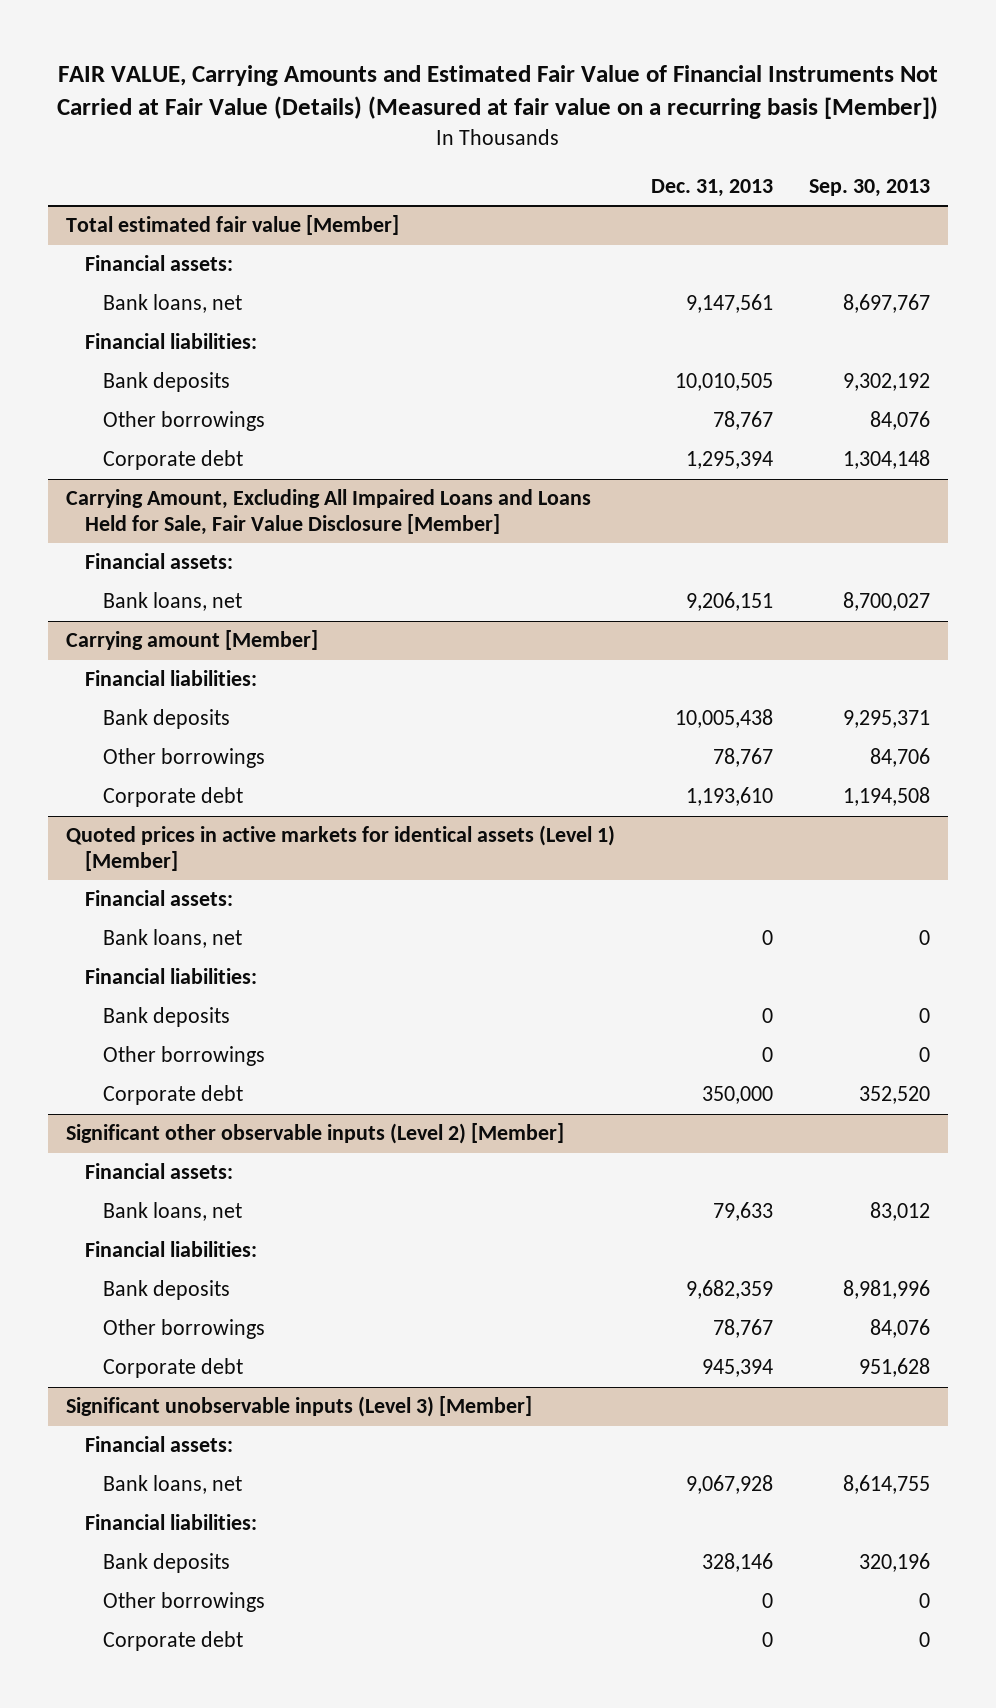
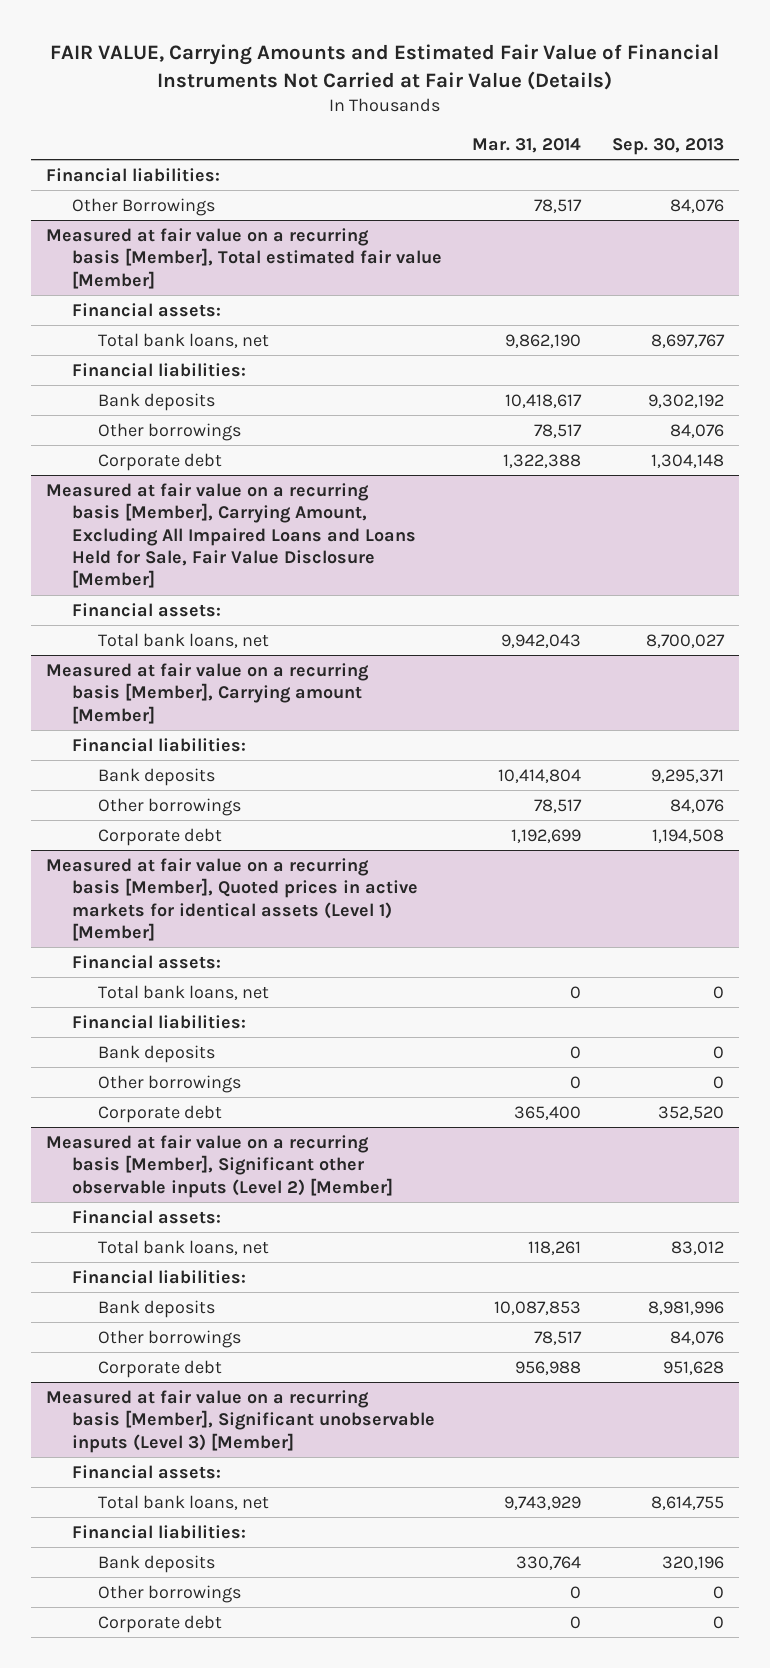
- FAIR VALUE, Carrying Amounts and Estimated Fair Value of Financial Instruments Not Carried at Fair Value (Details) (Measured at fair value on a recurring basis [Member])
+ FAIR VALUE, Carrying Amounts and Estimated Fair Value of Financial Instruments Not Carried at Fair Value (Details)
- | Dec. 31, 2013 | Sep. 30, 2013
+ | Mar. 31, 2014 | Sep. 30, 2013
- Total estimated fair value [Member]
+ Financial liabilities:
+ Other Borrowings | 78,517 | 84,076
+ Measured at fair value on a recurring basis [Member], Total estimated fair value [Member]
- Bank loans, net | 9,147,561 | 8,697,767
+ Total bank loans, net | 9,862,190 | 8,697,767
- Carrying Amount, Excluding All Impaired Loans and Loans Held for Sale, Fair Value Disclosure [Member]
+ Measured at fair value on a recurring basis [Member], Carrying Amount, Excluding All Impaired Loans and Loans Held for Sale, Fair Value Disclosure [Member]
- Bank loans, net | 9,206,151 | 8,700,027
- Carrying amount [Member]
+ Total bank loans, net | 9,942,043 | 8,700,027
+ Measured at fair value on a recurring basis [Member], Carrying amount [Member]
- Other borrowings | 78,767 | 84,706
+ Other borrowings | 78,517 | 84,076
- Quoted prices in active markets for identical assets (Level 1) [Member]
+ Measured at fair value on a recurring basis [Member], Quoted prices in active markets for identical assets (Level 1) [Member]
- Bank loans, net | 0 | 0
+ Total bank loans, net | 0 | 0
- Significant other observable inputs (Level 2) [Member]
+ Measured at fair value on a recurring basis [Member], Significant other observable inputs (Level 2) [Member]
- Bank loans, net | 79,633 | 83,012
+ Total bank loans, net | 118,261 | 83,012
- Significant unobservable inputs (Level 3) [Member]
+ Measured at fair value on a recurring basis [Member], Significant unobservable inputs (Level 3) [Member]
- Bank loans, net | 9,067,928 | 8,614,755
+ Total bank loans, net | 9,743,929 | 8,614,755

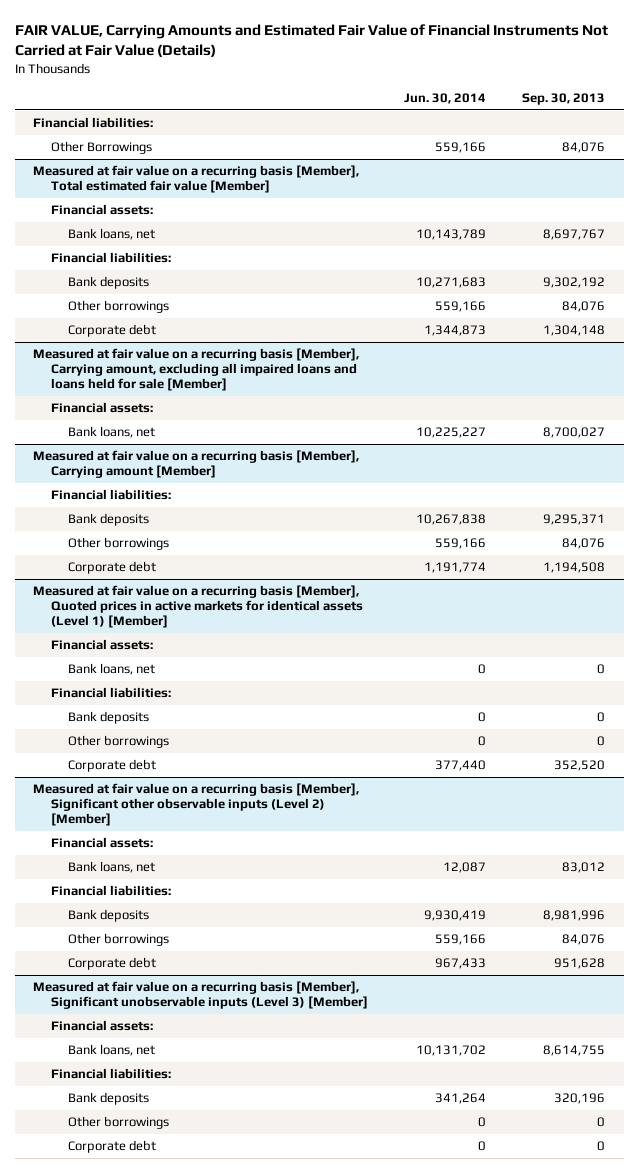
- | Mar. 31, 2014 | Sep. 30, 2013
+ | Jun. 30, 2014 | Sep. 30, 2013
@ Measured at fair value on a recurring basis [Member], Total estimated fair value [Member]
- Total bank loans, net | 9,862,190 | 8,697,767
+ Bank loans, net | 10,143,789 | 8,697,767
- Measured at fair value on a recurring basis [Member], Carrying Amount, Excluding All Impaired Loans and Loans Held for Sale, Fair Value Disclosure [Member]
+ Measured at fair value on a recurring basis [Member], Carrying amount, excluding all impaired loans and loans held for sale [Member]
- Total bank loans, net | 9,942,043 | 8,700,027
+ Bank loans, net | 10,225,227 | 8,700,027
@ Measured at fair value on a recurring basis [Member], Quoted prices in active markets for identical assets (Level 1) [Member]
- Total bank loans, net | 0 | 0
+ Bank loans, net | 0 | 0
@ Measured at fair value on a recurring basis [Member], Significant other observable inputs (Level 2) [Member]
- Total bank loans, net | 118,261 | 83,012
+ Bank loans, net | 12,087 | 83,012
@ Measured at fair value on a recurring basis [Member], Significant unobservable inputs (Level 3) [Member]
- Total bank loans, net | 9,743,929 | 8,614,755
+ Bank loans, net | 10,131,702 | 8,614,755

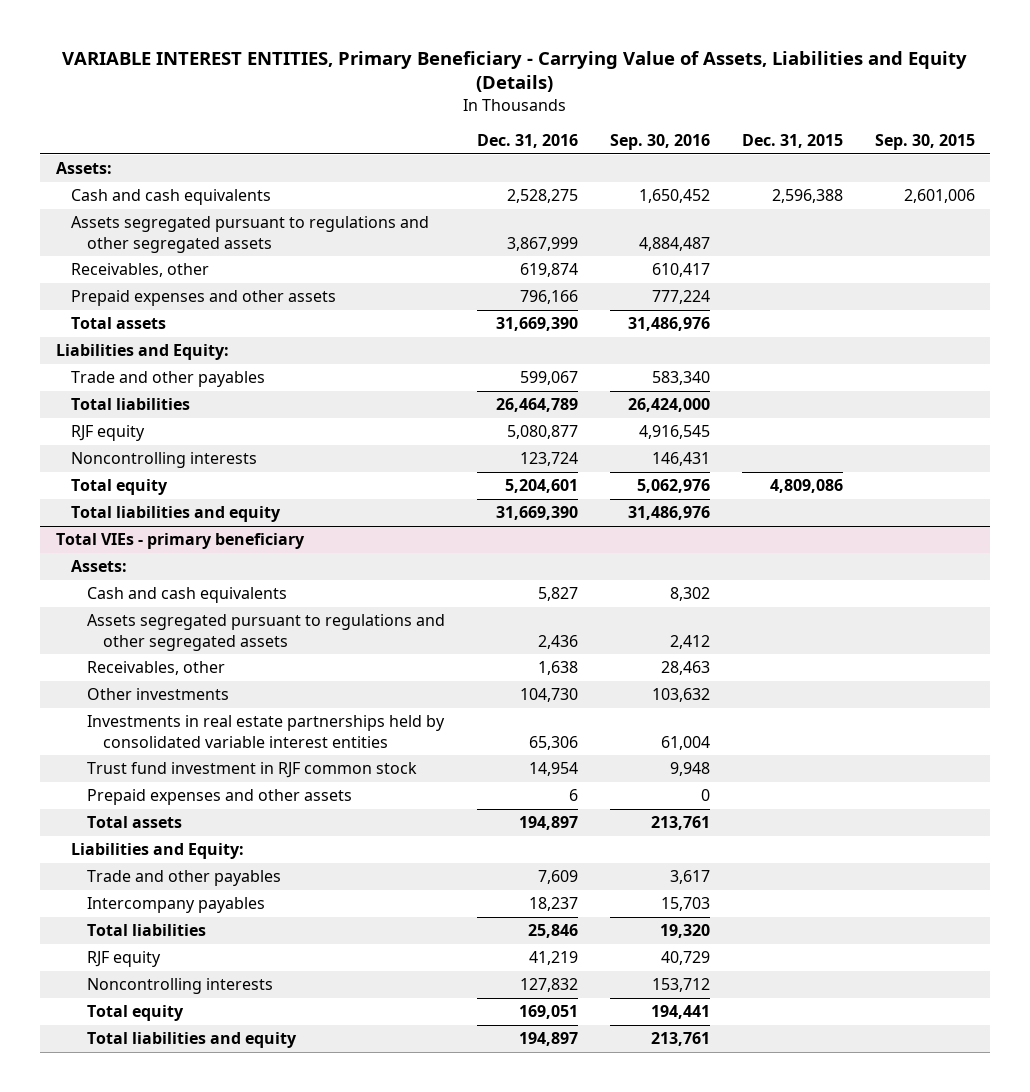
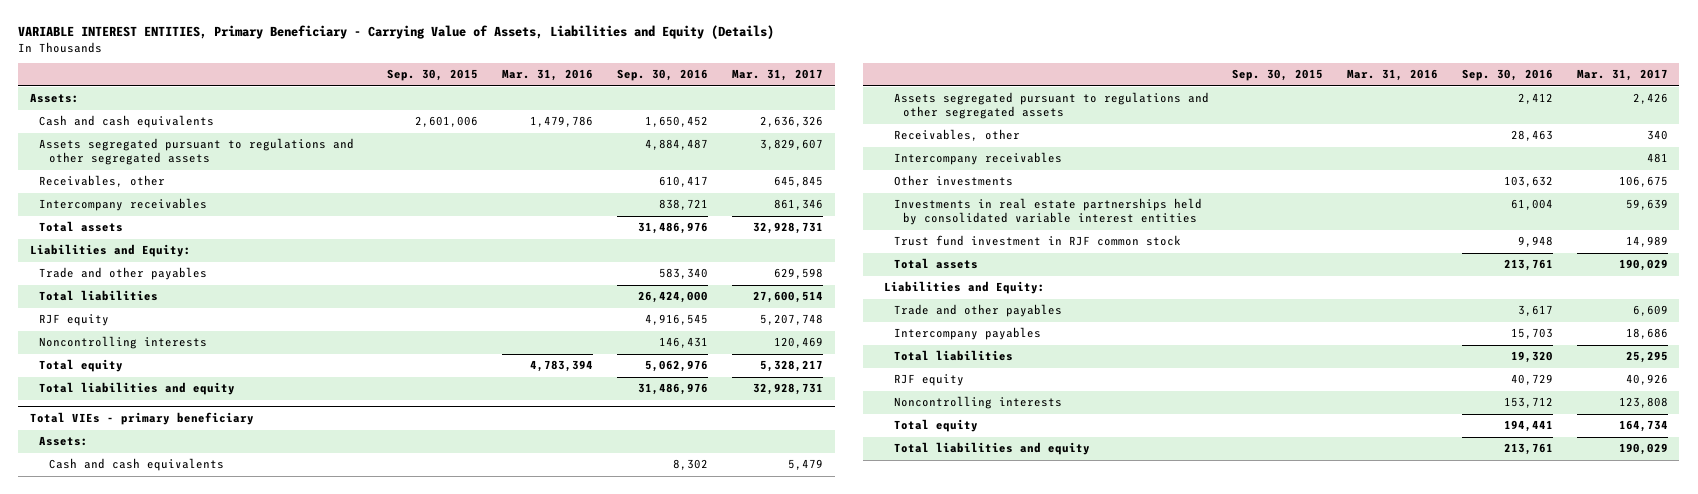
- | Dec. 31, 2016 | Sep. 30, 2016 | Dec. 31, 2015 | Sep. 30, 2015
+ | Sep. 30, 2015 | Mar. 31, 2016 | Sep. 30, 2016 | Mar. 31, 2017
- Prepaid expenses and other assets | 796,166 | 777,224 | |
+ Intercompany receivables | | | 838,721 | 861,346
@ Total VIEs - primary beneficiary
+ Intercompany receivables | | | | 481
- Prepaid expenses and other assets | 6 | 0 | |

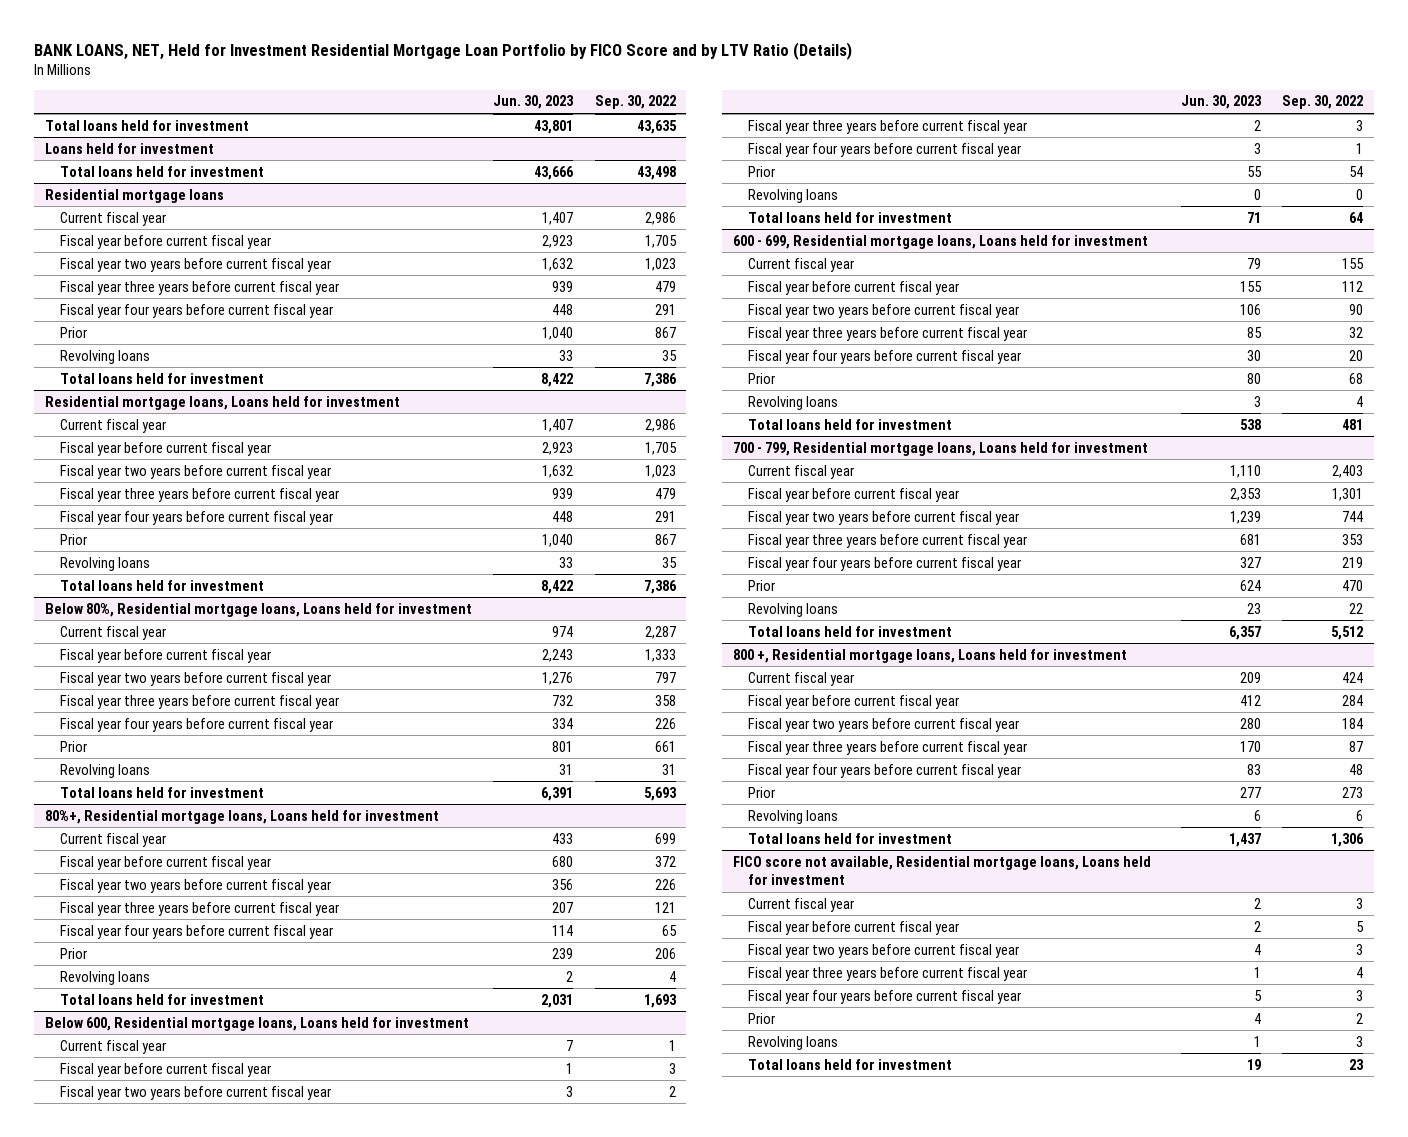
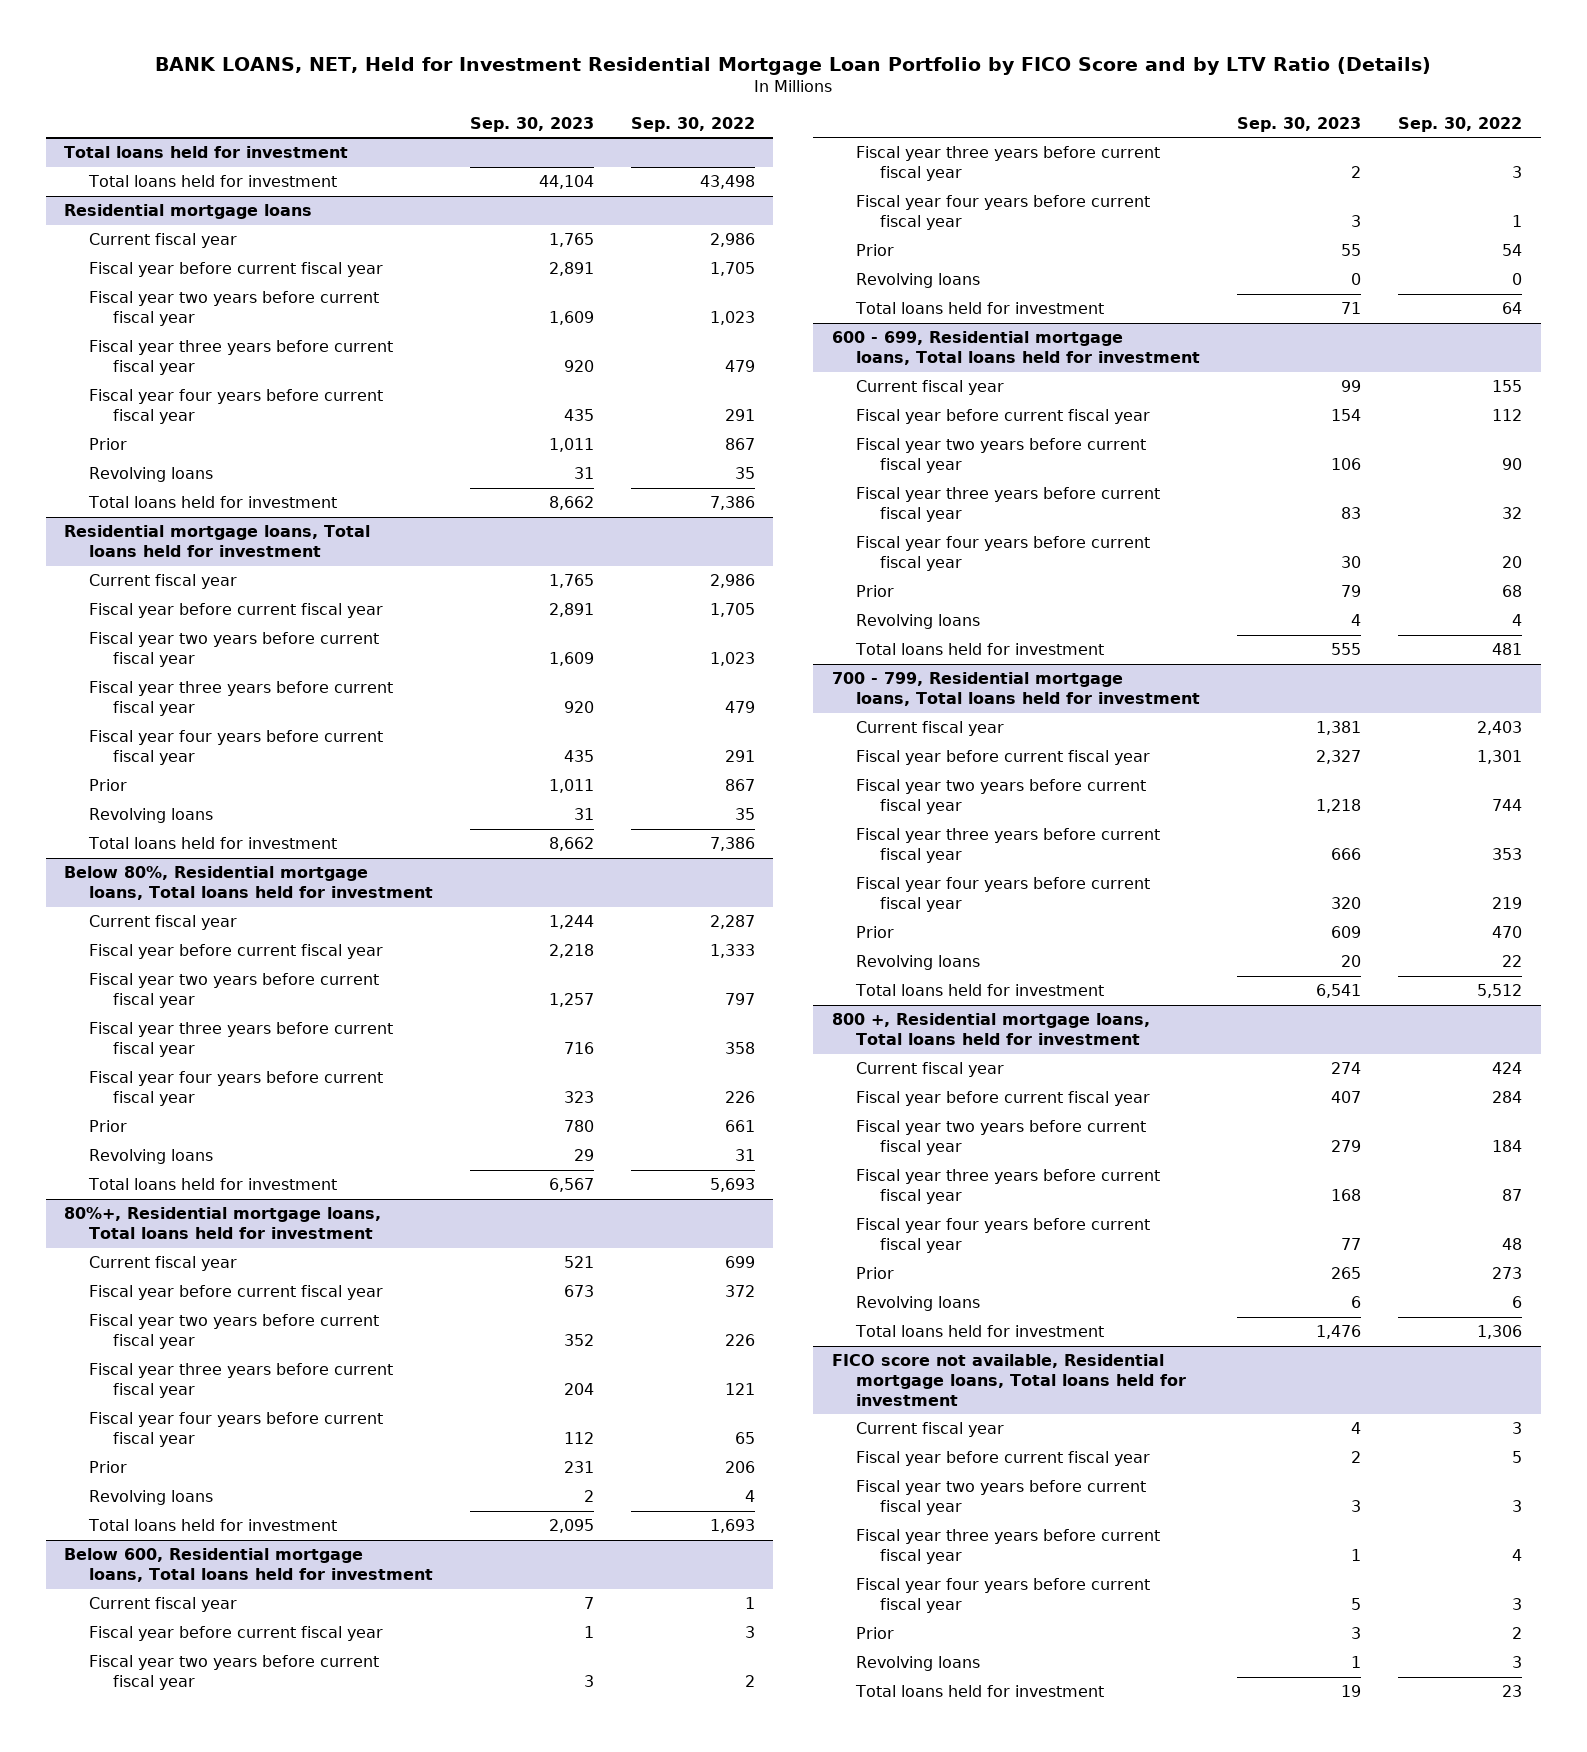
- | Jun. 30, 2023 | Sep. 30, 2022
+ | Sep. 30, 2023 | Sep. 30, 2022
- Total loans held for investment | 43,801 | 43,635
- Loans held for investment
+ Total loans held for investment
- Residential mortgage loans, Loans held for investment
+ Residential mortgage loans, Total loans held for investment
- Below 80%, Residential mortgage loans, Loans held for investment
+ Below 80%, Residential mortgage loans, Total loans held for investment
- 80%+, Residential mortgage loans, Loans held for investment
+ 80%+, Residential mortgage loans, Total loans held for investment
- Below 600, Residential mortgage loans, Loans held for investment
+ Below 600, Residential mortgage loans, Total loans held for investment
- 600 - 699, Residential mortgage loans, Loans held for investment
+ 600 - 699, Residential mortgage loans, Total loans held for investment
- 700 - 799, Residential mortgage loans, Loans held for investment
+ 700 - 799, Residential mortgage loans, Total loans held for investment
- 800 +, Residential mortgage loans, Loans held for investment
+ 800 +, Residential mortgage loans, Total loans held for investment
- FICO score not available, Residential mortgage loans, Loans held for investment
+ FICO score not available, Residential mortgage loans, Total loans held for investment

